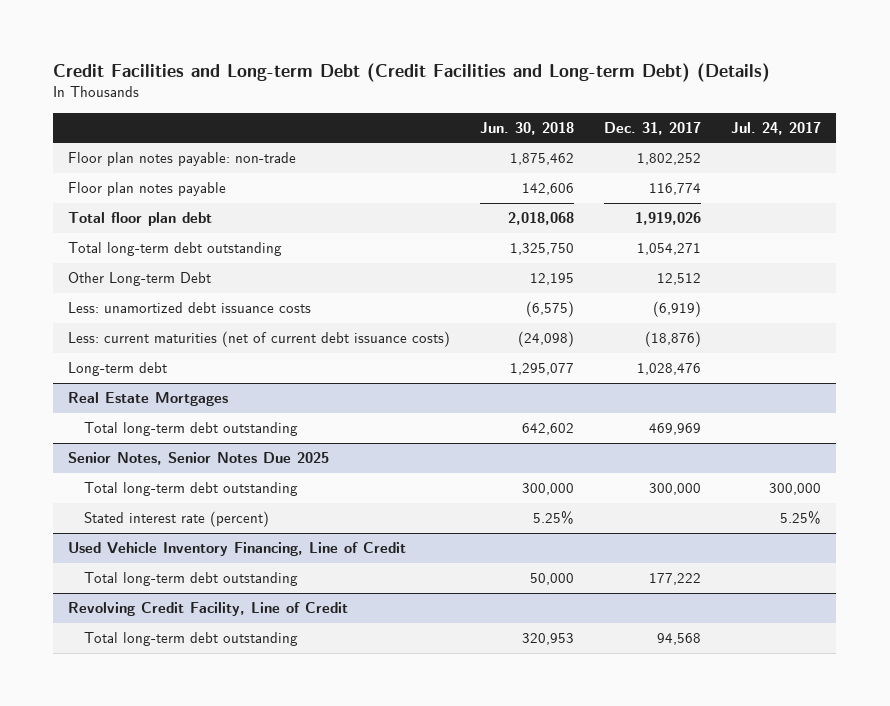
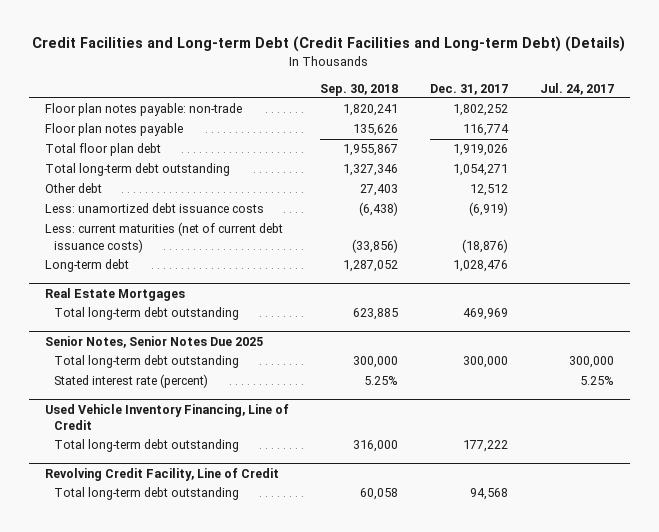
- | Jun. 30, 2018 | Dec. 31, 2017 | Jul. 24, 2017
+ | Sep. 30, 2018 | Dec. 31, 2017 | Jul. 24, 2017
- Other Long-term Debt | 12,195 | 12,512 |
+ Other debt | 27,403 | 12,512 |

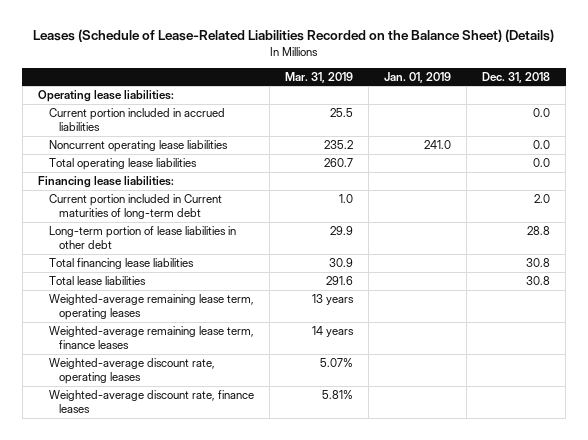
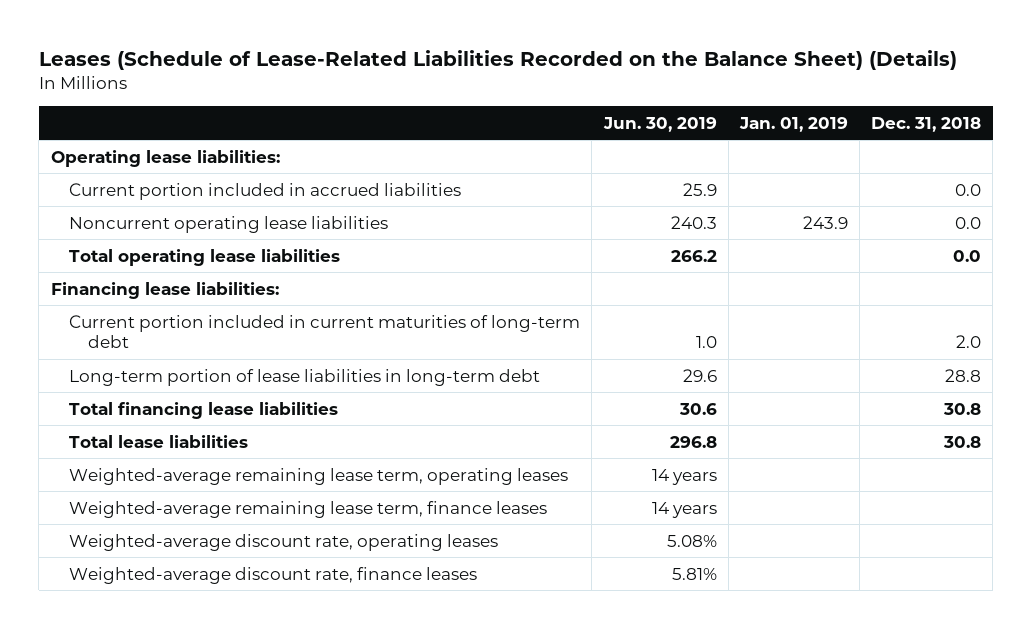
- | Mar. 31, 2019 | Jan. 01, 2019 | Dec. 31, 2018
+ | Jun. 30, 2019 | Jan. 01, 2019 | Dec. 31, 2018
- Noncurrent operating lease liabilities | 235.2 | 241.0 | 0.0
+ Noncurrent operating lease liabilities | 240.3 | 243.9 | 0.0
- Current portion included in Current maturities of long-term debt | 1.0 | | 2.0
- Long-term portion of lease liabilities in other debt | 29.9 | | 28.8
+ Current portion included in current maturities of long-term debt | 1.0 | | 2.0
+ Long-term portion of lease liabilities in long-term debt | 29.6 | | 28.8

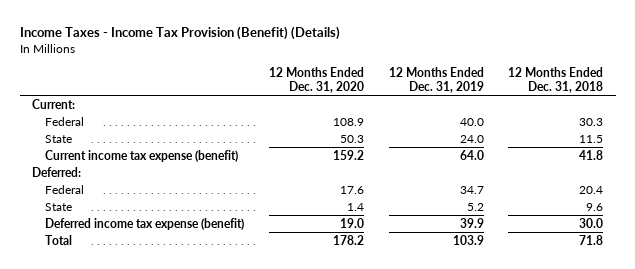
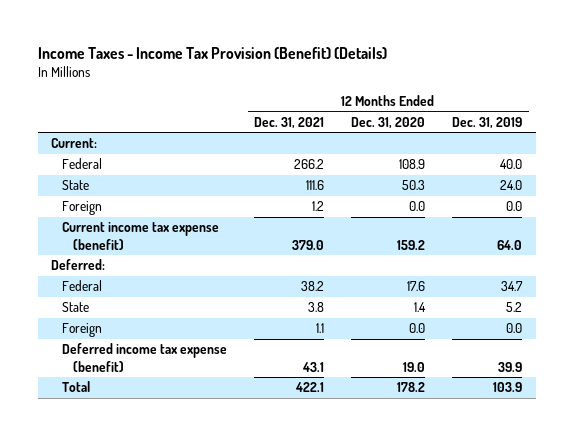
- | 12 Months Ended Dec. 31, 2020 | 12 Months Ended Dec. 31, 2019 | 12 Months Ended Dec. 31, 2018
+ | 12 Months Ended Dec. 31, 2021 | 12 Months Ended Dec. 31, 2020 | 12 Months Ended Dec. 31, 2019
+ Foreign | 1.2 | 0.0 | 0.0
+ Foreign | 1.1 | 0.0 | 0.0

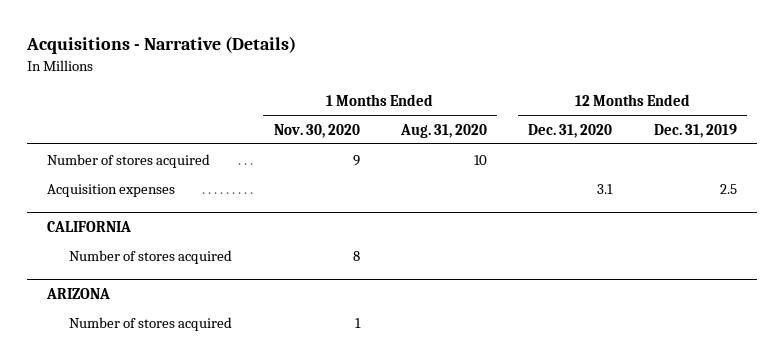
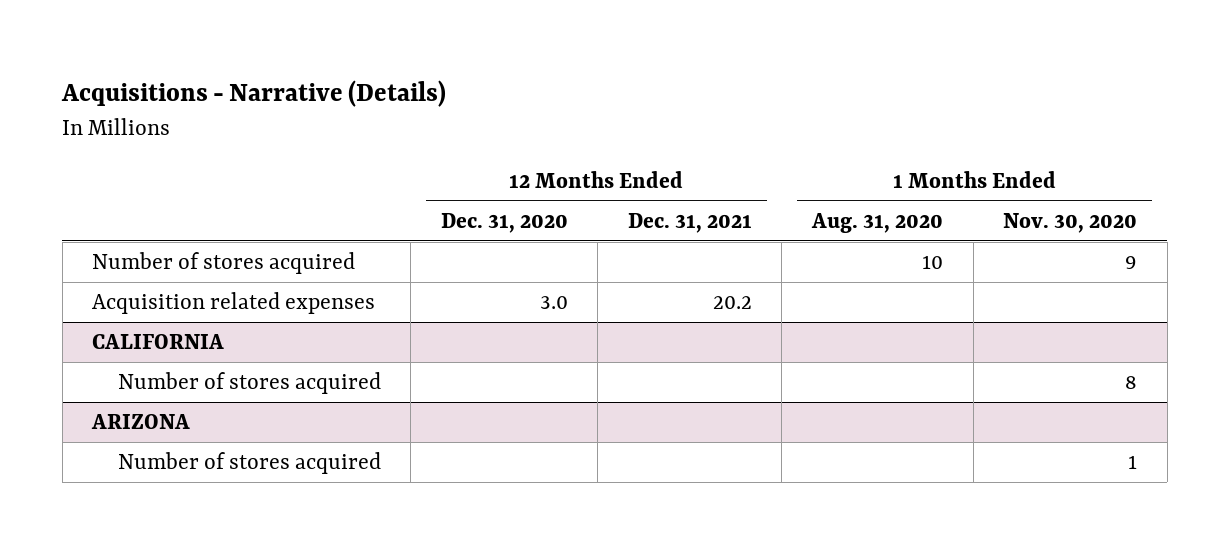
- | 1 Months Ended Nov. 30, 2020 | 1 Months Ended Aug. 31, 2020 | 12 Months Ended Dec. 31, 2020 | 12 Months Ended Dec. 31, 2019
+ | 12 Months Ended Dec. 31, 2020 | 12 Months Ended Dec. 31, 2021 | 1 Months Ended Aug. 31, 2020 | 1 Months Ended Nov. 30, 2020
- Acquisition expenses | | | 3.1 | 2.5
+ Acquisition related expenses | 3.0 | 20.2 | |

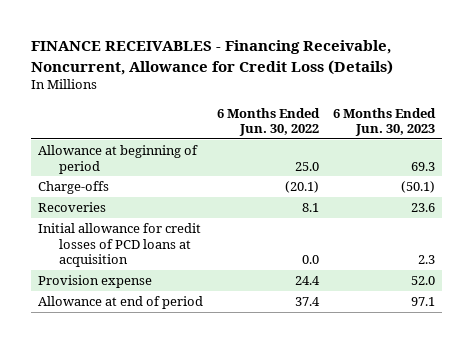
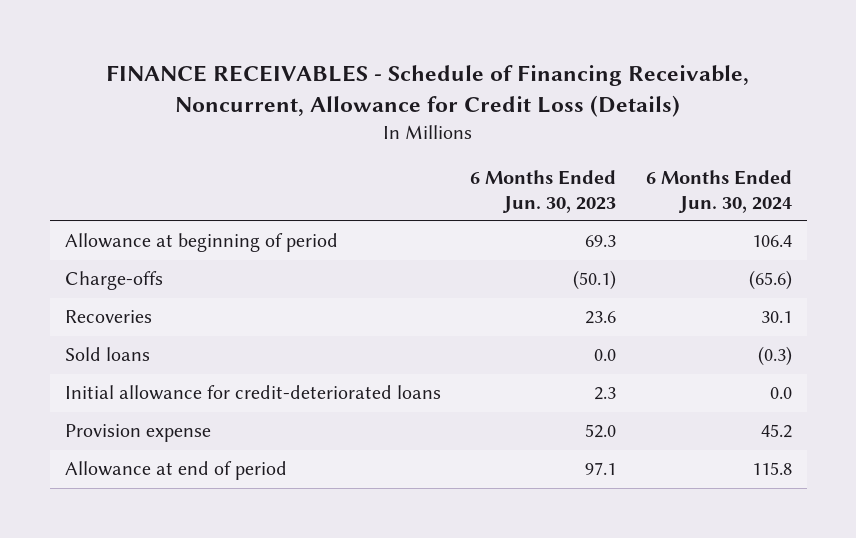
- FINANCE RECEIVABLES - Financing Receivable, Noncurrent, Allowance for Credit Loss (Details)
+ FINANCE RECEIVABLES - Schedule of Financing Receivable, Noncurrent, Allowance for Credit Loss (Details)
- | 6 Months Ended Jun. 30, 2022 | 6 Months Ended Jun. 30, 2023
+ | 6 Months Ended Jun. 30, 2023 | 6 Months Ended Jun. 30, 2024
- Initial allowance for credit losses of PCD loans at acquisition | 0.0 | 2.3
+ Sold loans | 0.0 | (0.3)
+ Initial allowance for credit-deteriorated loans | 2.3 | 0.0

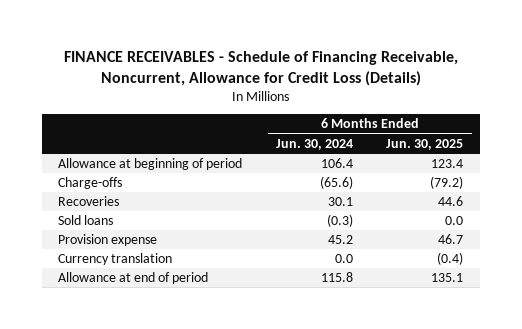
- | 6 Months Ended Jun. 30, 2023 | 6 Months Ended Jun. 30, 2024
+ | 6 Months Ended Jun. 30, 2024 | 6 Months Ended Jun. 30, 2025
- Initial allowance for credit-deteriorated loans | 2.3 | 0.0
+ Currency translation | 0.0 | (0.4)

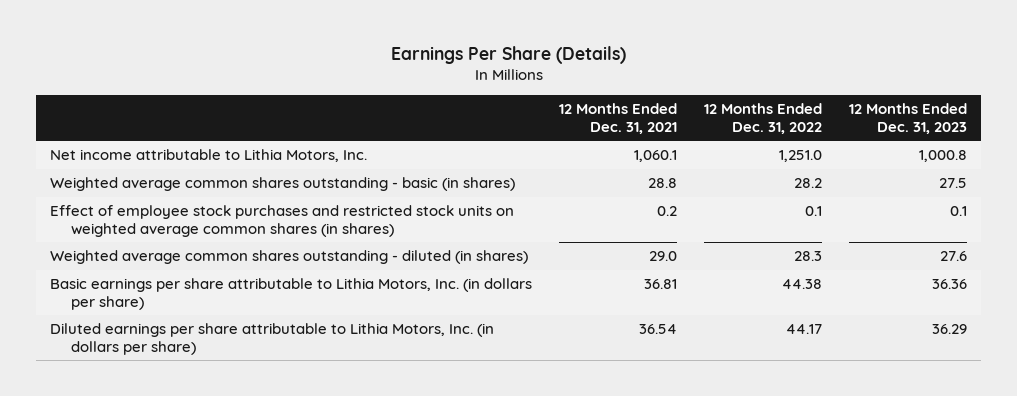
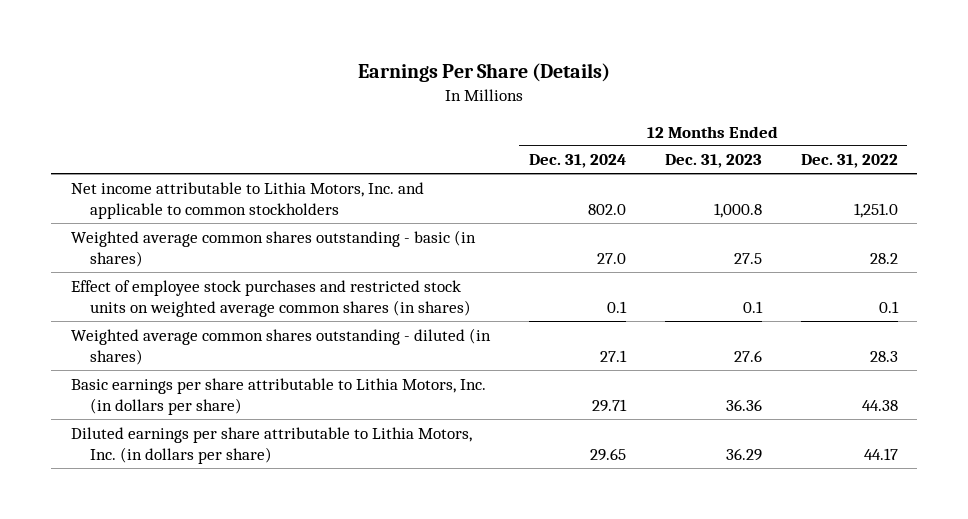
- | 12 Months Ended Dec. 31, 2021 | 12 Months Ended Dec. 31, 2022 | 12 Months Ended Dec. 31, 2023
+ | 12 Months Ended Dec. 31, 2024 | 12 Months Ended Dec. 31, 2023 | 12 Months Ended Dec. 31, 2022
- Net income attributable to Lithia Motors, Inc. | 1,060.1 | 1,251.0 | 1,000.8
+ Net income attributable to Lithia Motors, Inc. and applicable to common stockholders | 802.0 | 1,000.8 | 1,251.0

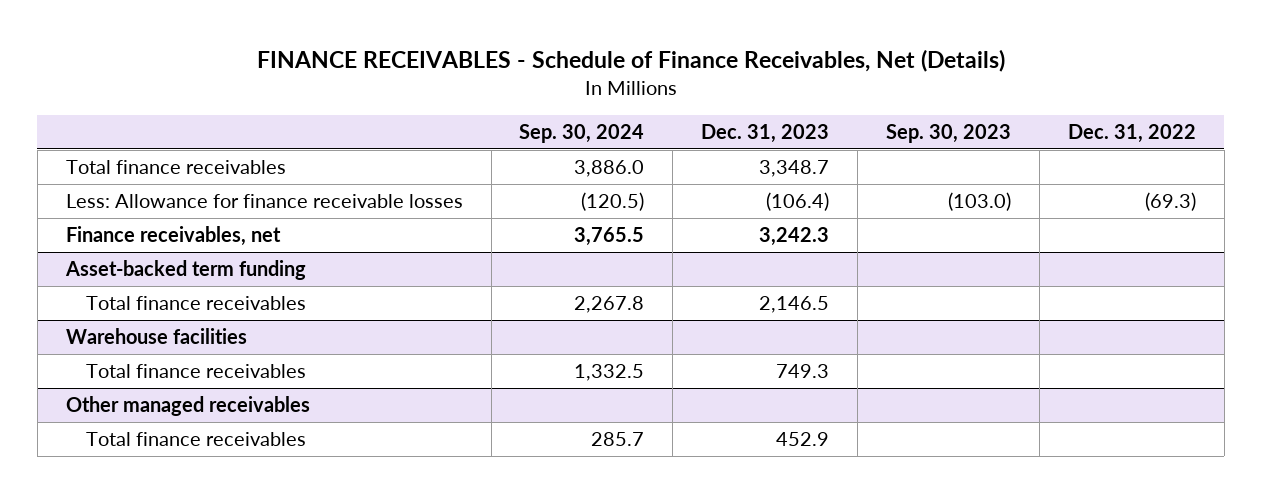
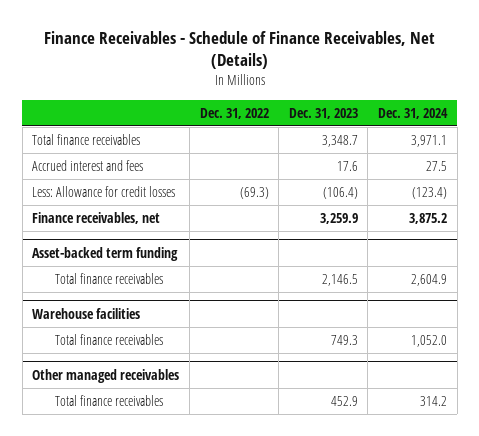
- FINANCE RECEIVABLES - Schedule of Finance Receivables, Net (Details)
+ Finance Receivables - Schedule of Finance Receivables, Net (Details)
- | Sep. 30, 2024 | Dec. 31, 2023 | Sep. 30, 2023 | Dec. 31, 2022
+ | Dec. 31, 2022 | Dec. 31, 2023 | Dec. 31, 2024
- Less: Allowance for finance receivable losses | (120.5) | (106.4) | (103.0) | (69.3)
- Finance receivables, net | 3,765.5 | 3,242.3 | |
+ Accrued interest and fees | | 17.6 | 27.5
+ Less: Allowance for credit losses | (69.3) | (106.4) | (123.4)
+ Finance receivables, net | | 3,259.9 | 3,875.2

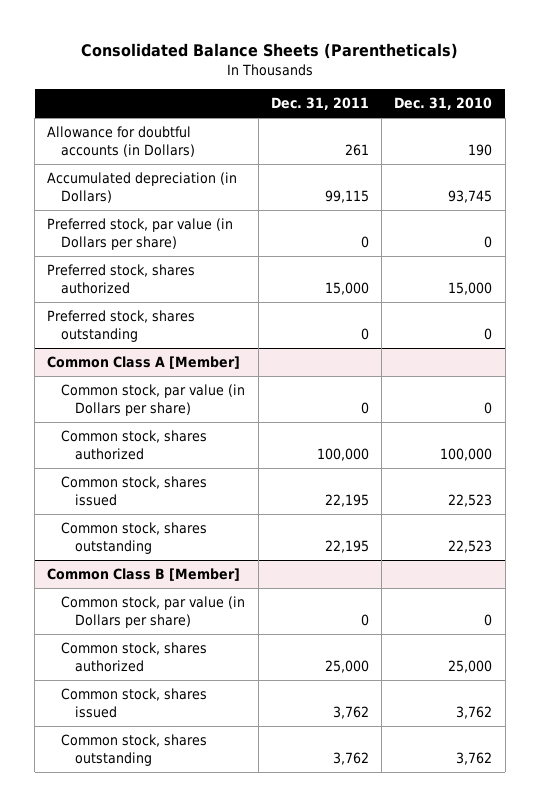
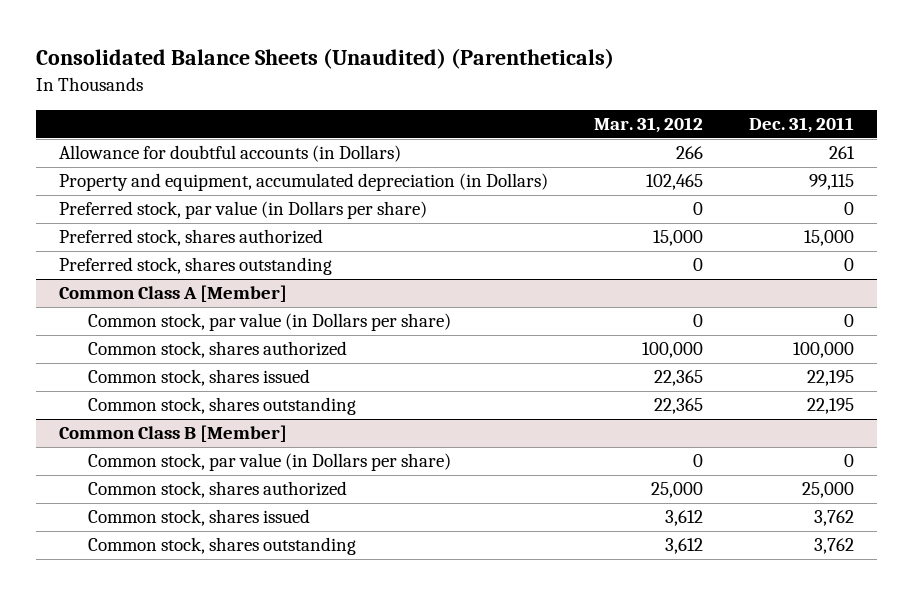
- Consolidated Balance Sheets (Parentheticals)
+ Consolidated Balance Sheets (Unaudited) (Parentheticals)
- | Dec. 31, 2011 | Dec. 31, 2010
+ | Mar. 31, 2012 | Dec. 31, 2011
- Accumulated depreciation (in Dollars) | 99,115 | 93,745
+ Property and equipment, accumulated depreciation (in Dollars) | 102,465 | 99,115

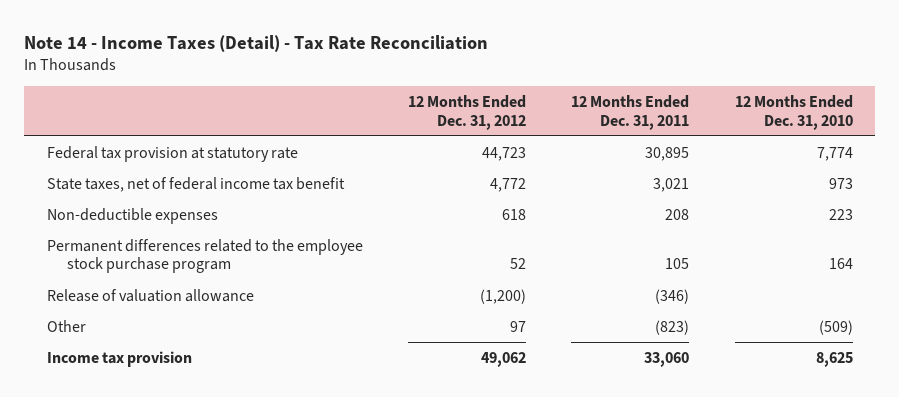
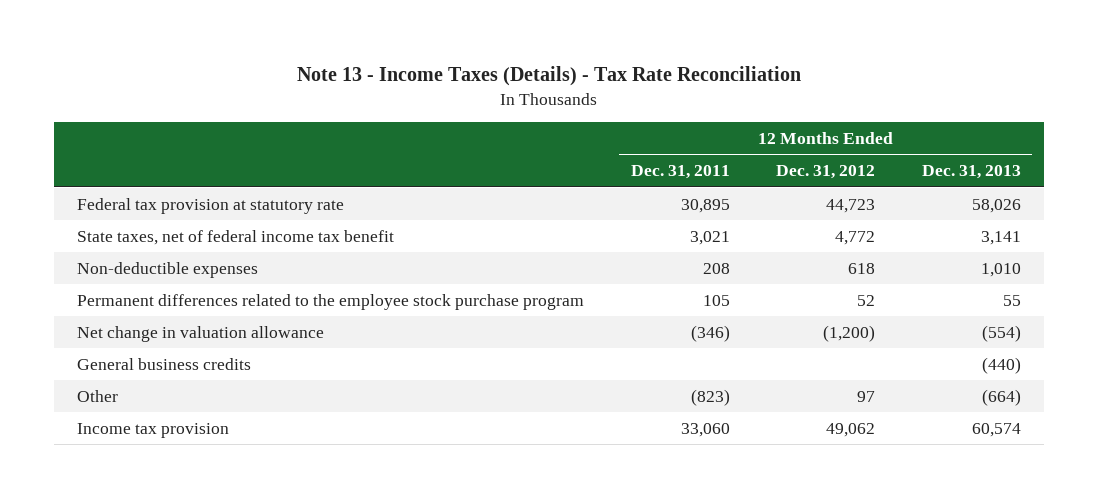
- Note 14 - Income Taxes (Detail) - Tax Rate Reconciliation
+ Note 13 - Income Taxes (Details) - Tax Rate Reconciliation
- | 12 Months Ended Dec. 31, 2012 | 12 Months Ended Dec. 31, 2011 | 12 Months Ended Dec. 31, 2010
+ | 12 Months Ended Dec. 31, 2011 | 12 Months Ended Dec. 31, 2012 | 12 Months Ended Dec. 31, 2013
- Release of valuation allowance | (1,200) | (346) |
+ Net change in valuation allowance | (346) | (1,200) | (554)
+ General business credits | | | (440)

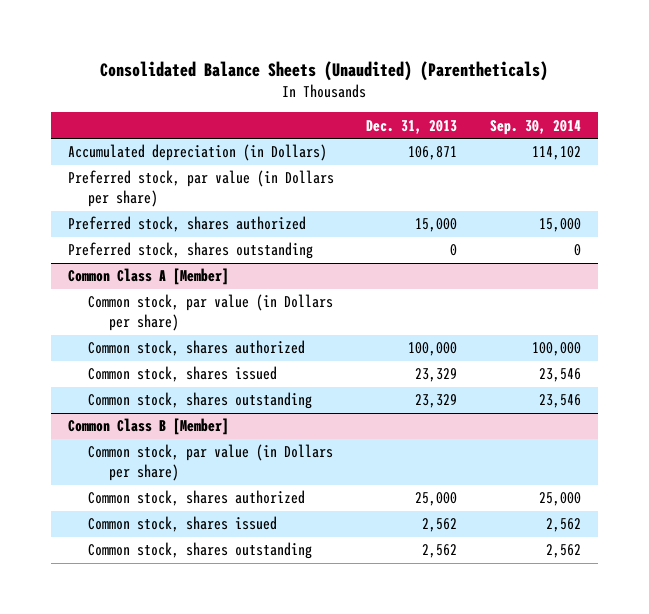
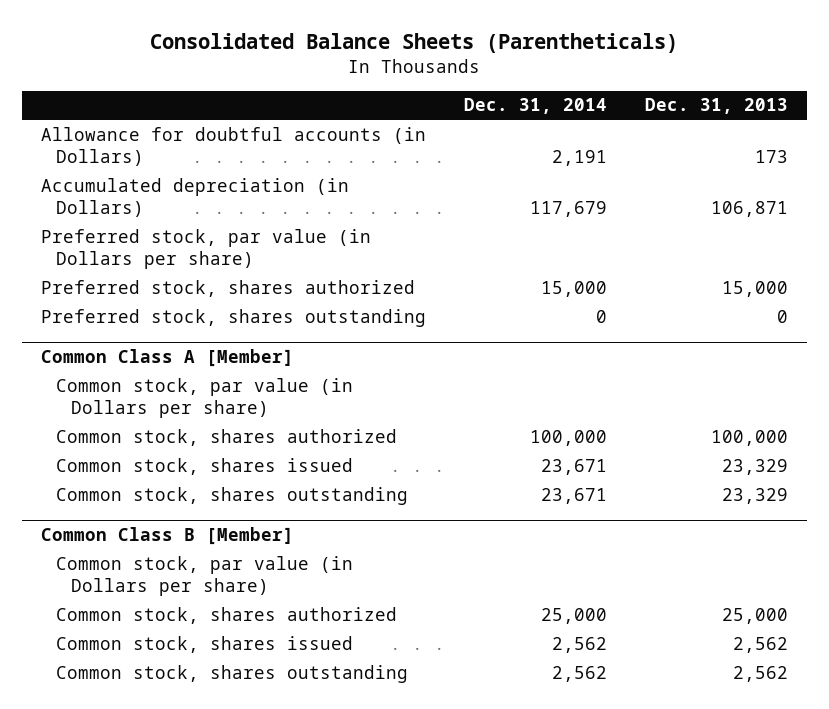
- Consolidated Balance Sheets (Unaudited) (Parentheticals)
+ Consolidated Balance Sheets (Parentheticals)
- | Dec. 31, 2013 | Sep. 30, 2014
+ | Dec. 31, 2014 | Dec. 31, 2013
+ Allowance for doubtful accounts (in Dollars) | 2,191 | 173

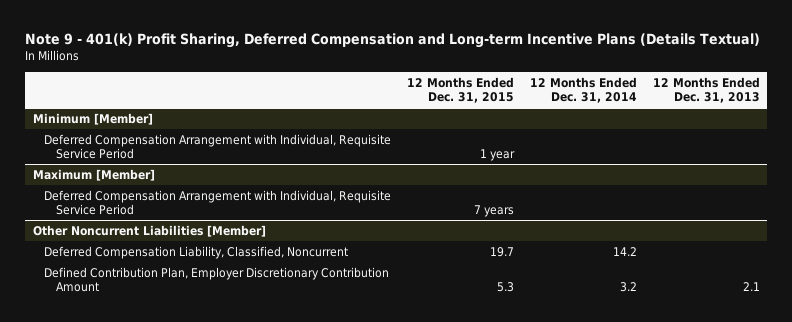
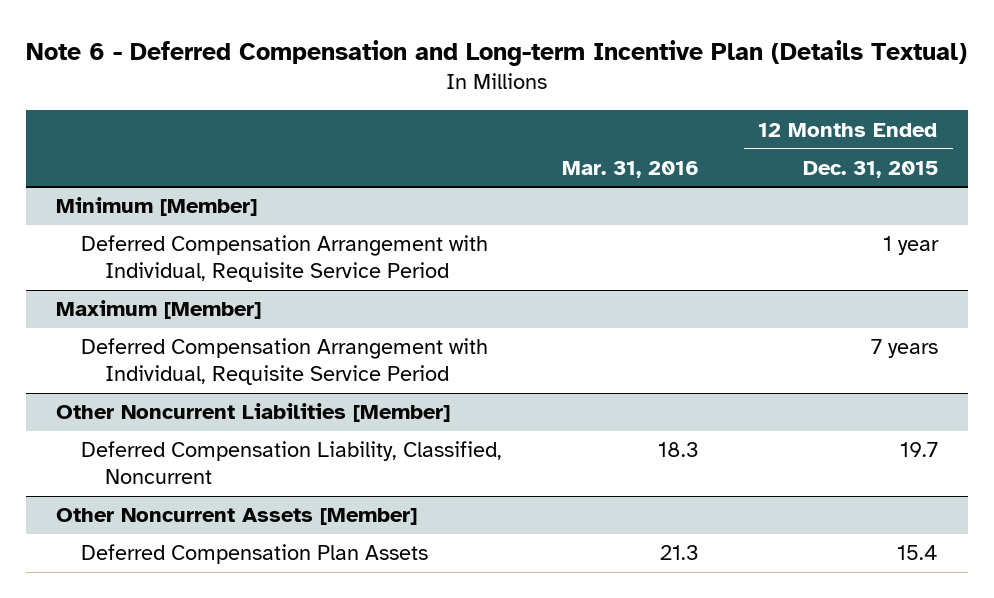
- Note 9 - 401(k) Profit Sharing, Deferred Compensation and Long-term Incentive Plans (Details Textual)
+ Note 6 - Deferred Compensation and Long-term Incentive Plan (Details Textual)
- | 12 Months Ended Dec. 31, 2015 | 12 Months Ended Dec. 31, 2014 | 12 Months Ended Dec. 31, 2013
+ | Mar. 31, 2016 | 12 Months Ended Dec. 31, 2015
@ Other Noncurrent Liabilities [Member]
- Defined Contribution Plan, Employer Discretionary Contribution Amount | 5.3 | 3.2 | 2.1
+ Other Noncurrent Assets [Member]
+ Deferred Compensation Plan Assets | 21.3 | 15.4

